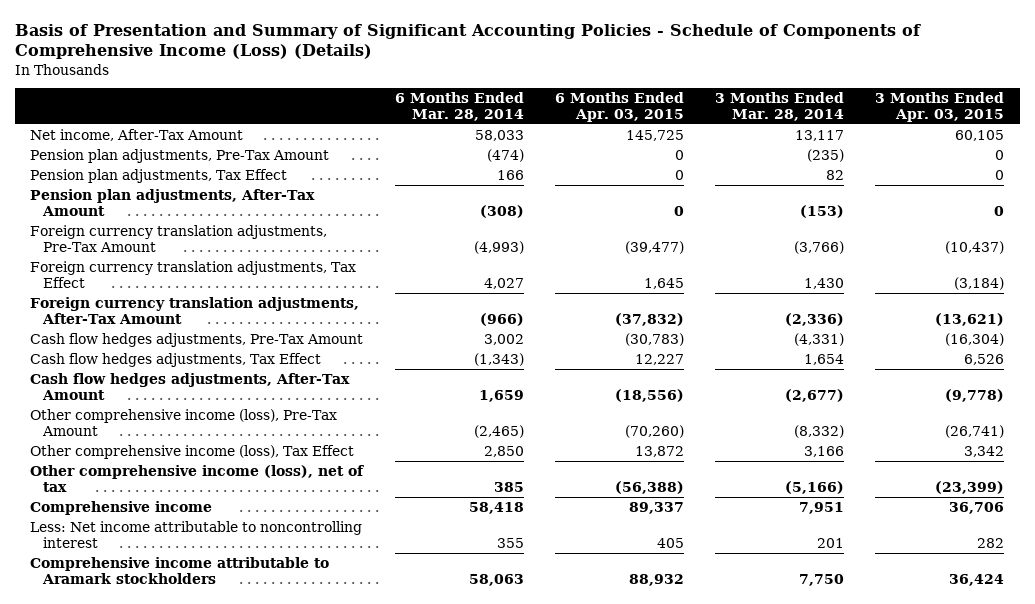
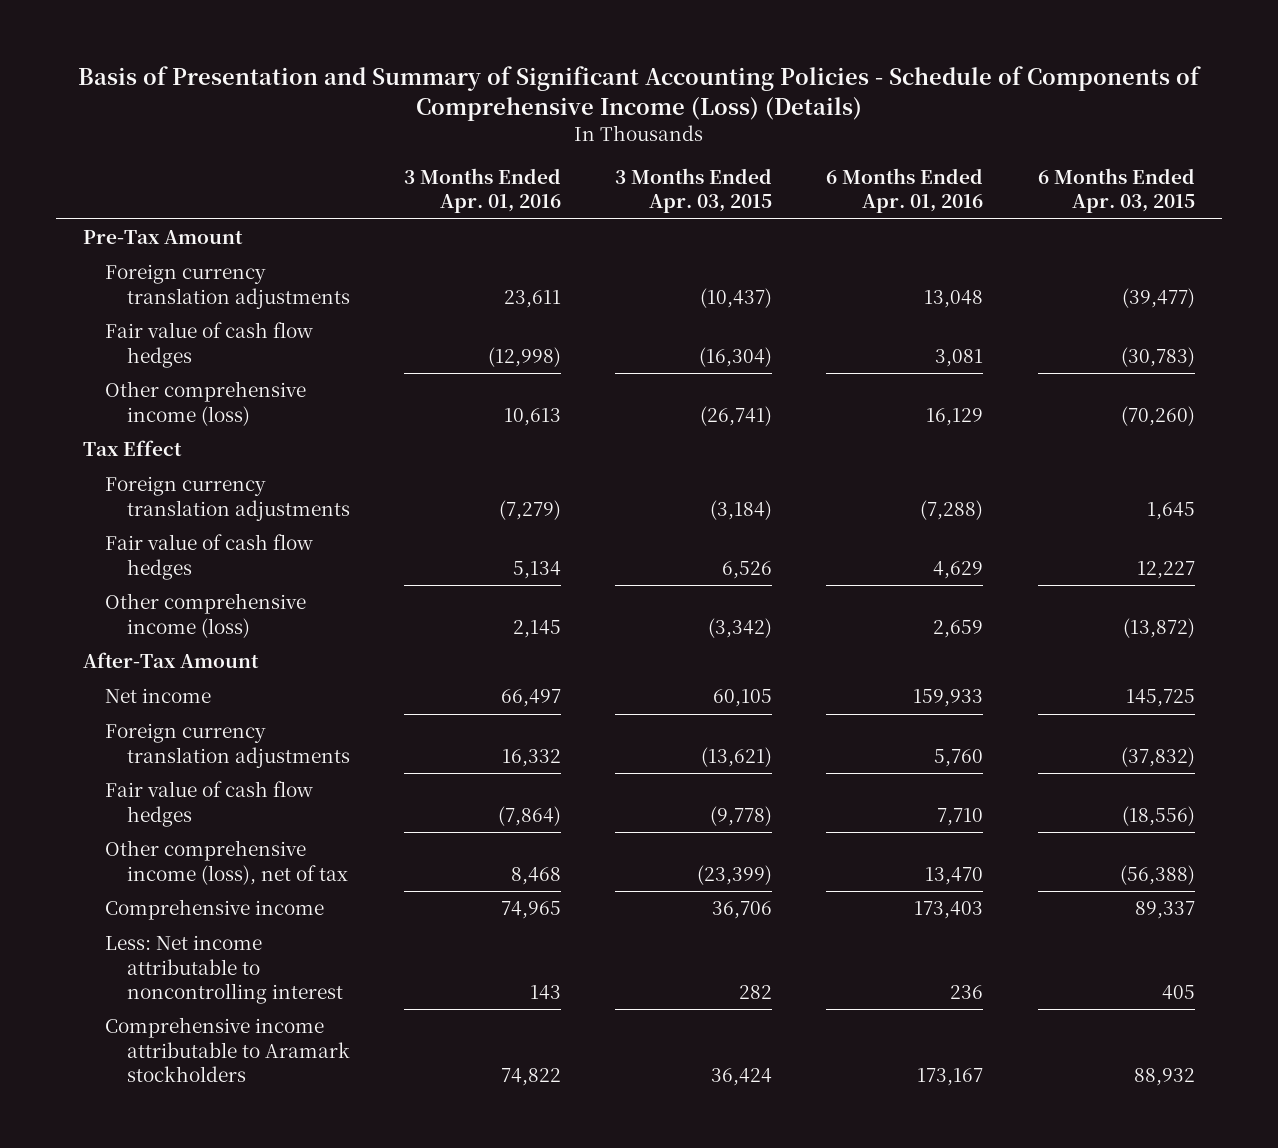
- | 6 Months Ended Mar. 28, 2014 | 6 Months Ended Apr. 03, 2015 | 3 Months Ended Mar. 28, 2014 | 3 Months Ended Apr. 03, 2015
+ | 3 Months Ended Apr. 01, 2016 | 3 Months Ended Apr. 03, 2015 | 6 Months Ended Apr. 01, 2016 | 6 Months Ended Apr. 03, 2015
- Net income, After-Tax Amount | 58,033 | 145,725 | 13,117 | 60,105
- Pension plan adjustments, Pre-Tax Amount | (474) | 0 | (235) | 0
- Pension plan adjustments, Tax Effect | 166 | 0 | 82 | 0
- Pension plan adjustments, After-Tax Amount | (308) | 0 | (153) | 0
- Foreign currency translation adjustments, Pre-Tax Amount | (4,993) | (39,477) | (3,766) | (10,437)
- Foreign currency translation adjustments, Tax Effect | 4,027 | 1,645 | 1,430 | (3,184)
- Foreign currency translation adjustments, After-Tax Amount | (966) | (37,832) | (2,336) | (13,621)
- Cash flow hedges adjustments, Pre-Tax Amount | 3,002 | (30,783) | (4,331) | (16,304)
- Cash flow hedges adjustments, Tax Effect | (1,343) | 12,227 | 1,654 | 6,526
- Cash flow hedges adjustments, After-Tax Amount | 1,659 | (18,556) | (2,677) | (9,778)
- Other comprehensive income (loss), Pre-Tax Amount | (2,465) | (70,260) | (8,332) | (26,741)
- Other comprehensive income (loss), Tax Effect | 2,850 | 13,872 | 3,166 | 3,342
+ Pre-Tax Amount
+ Foreign currency translation adjustments | 23,611 | (10,437) | 13,048 | (39,477)
+ Fair value of cash flow hedges | (12,998) | (16,304) | 3,081 | (30,783)
+ Other comprehensive income (loss) | 10,613 | (26,741) | 16,129 | (70,260)
+ Tax Effect
+ Foreign currency translation adjustments | (7,279) | (3,184) | (7,288) | 1,645
+ Fair value of cash flow hedges | 5,134 | 6,526 | 4,629 | 12,227
+ Other comprehensive income (loss) | 2,145 | (3,342) | 2,659 | (13,872)
+ After-Tax Amount
+ Net income | 66,497 | 60,105 | 159,933 | 145,725
+ Foreign currency translation adjustments | 16,332 | (13,621) | 5,760 | (37,832)
+ Fair value of cash flow hedges | (7,864) | (9,778) | 7,710 | (18,556)

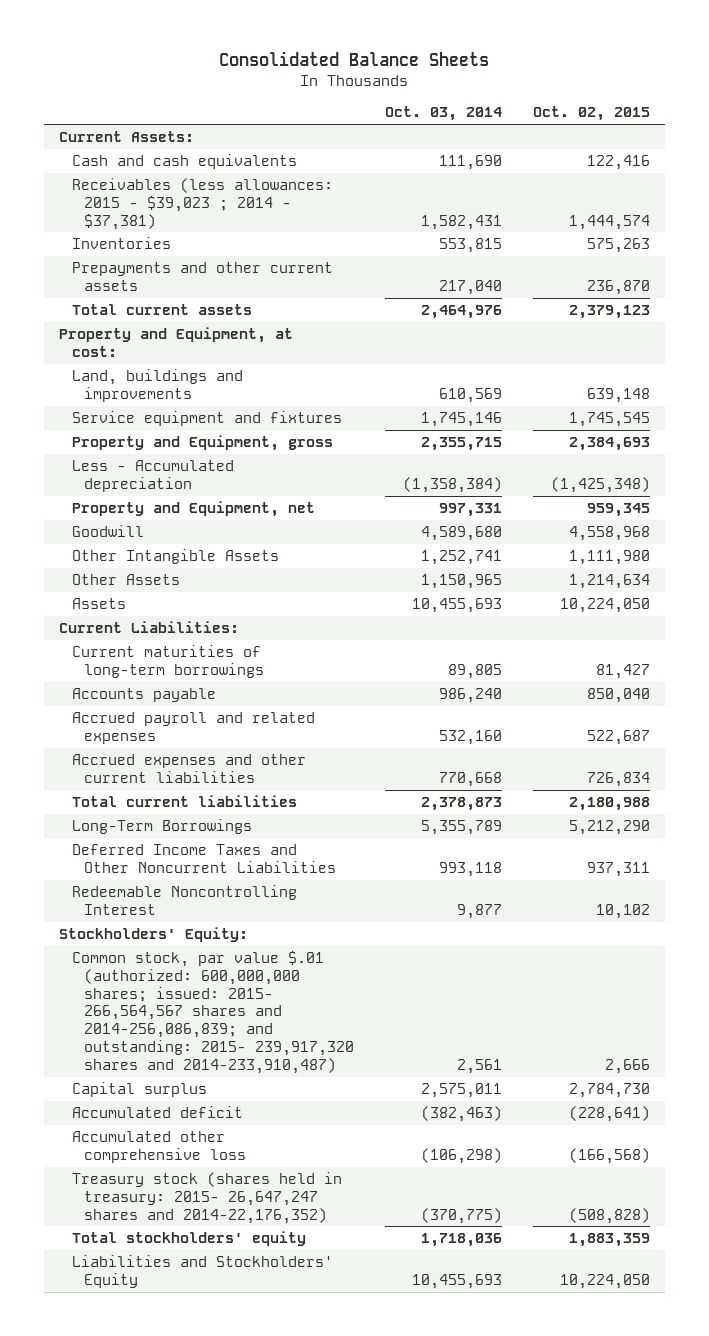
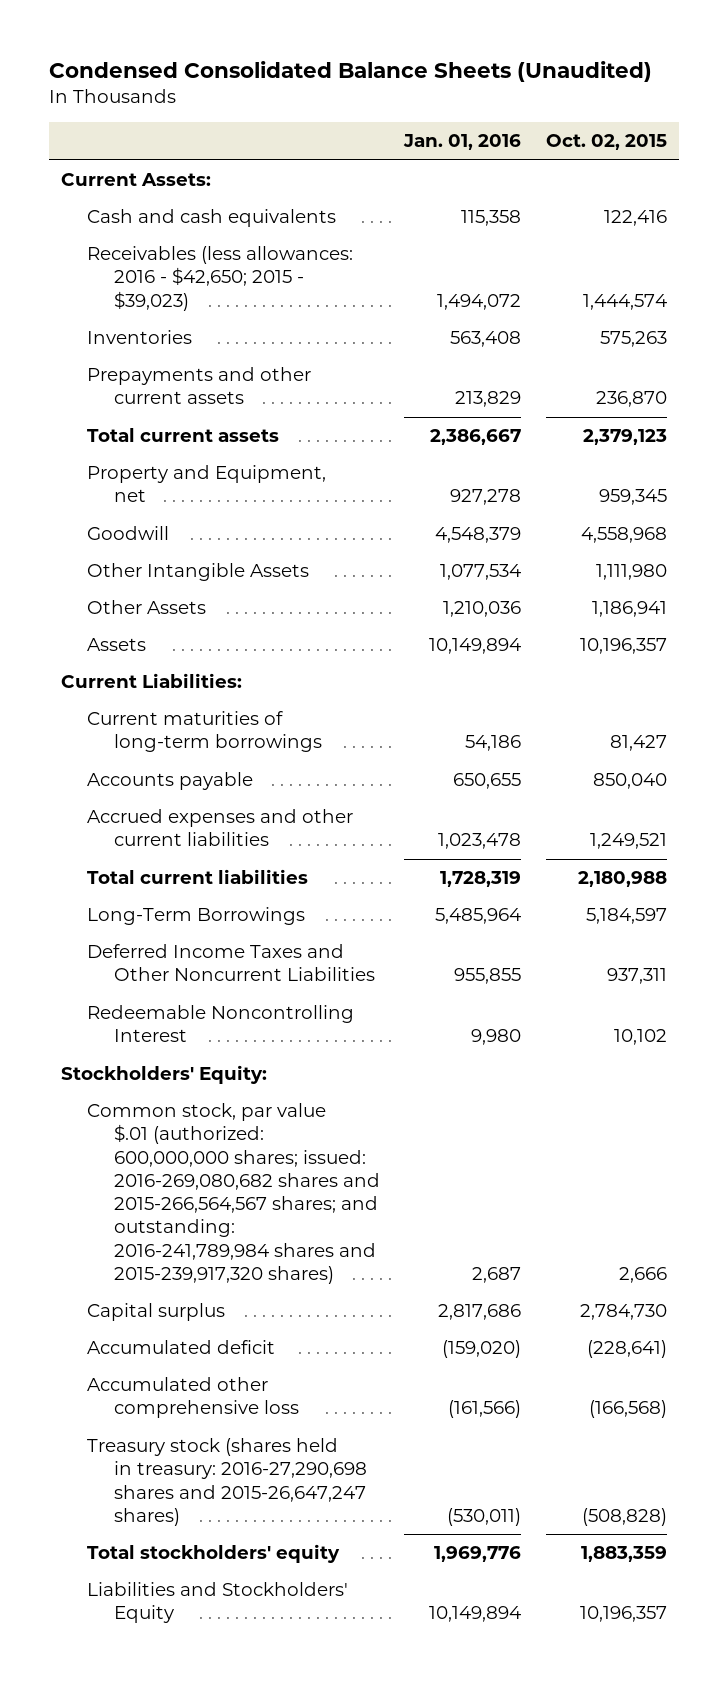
- Consolidated Balance Sheets
+ Condensed Consolidated Balance Sheets (Unaudited)
- | Oct. 03, 2014 | Oct. 02, 2015
+ | Jan. 01, 2016 | Oct. 02, 2015
- Receivables (less allowances: 2015 - $39,023 ; 2014 - $37,381) | 1,582,431 | 1,444,574
+ Receivables (less allowances: 2016 - $42,650; 2015 - $39,023) | 1,494,072 | 1,444,574
- Property and Equipment, at cost:
- Land, buildings and improvements | 610,569 | 639,148
- Service equipment and fixtures | 1,745,146 | 1,745,545
- Property and Equipment, gross | 2,355,715 | 2,384,693
- Less - Accumulated depreciation | (1,358,384) | (1,425,348)
- Other Assets | 1,150,965 | 1,214,634
- Assets | 10,455,693 | 10,224,050
+ Other Assets | 1,210,036 | 1,186,941
+ Assets | 10,149,894 | 10,196,357
- Accrued payroll and related expenses | 532,160 | 522,687
- Accrued expenses and other current liabilities | 770,668 | 726,834
+ Accrued expenses and other current liabilities | 1,023,478 | 1,249,521
- Long-Term Borrowings | 5,355,789 | 5,212,290
+ Long-Term Borrowings | 5,485,964 | 5,184,597
- Common stock, par value $.01 (authorized: 600,000,000 shares; issued: 2015- 266,564,567 shares and 2014-256,086,839; and outstanding: 2015- 239,917,320 shares and 2014-233,910,487) | 2,561 | 2,666
+ Common stock, par value $.01 (authorized: 600,000,000 shares; issued: 2016-269,080,682 shares and 2015-266,564,567 shares; and outstanding: 2016-241,789,984 shares and 2015-239,917,320 shares) | 2,687 | 2,666
- Treasury stock (shares held in treasury: 2015- 26,647,247 shares and 2014-22,176,352) | (370,775) | (508,828)
+ Treasury stock (shares held in treasury: 2016-27,290,698 shares and 2015-26,647,247 shares) | (530,011) | (508,828)
- Liabilities and Stockholders' Equity | 10,455,693 | 10,224,050
+ Liabilities and Stockholders' Equity | 10,149,894 | 10,196,357

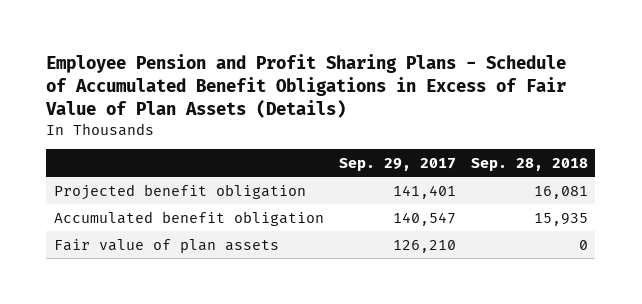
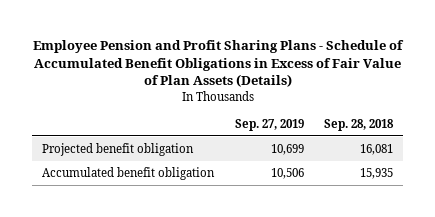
- | Sep. 29, 2017 | Sep. 28, 2018
+ | Sep. 27, 2019 | Sep. 28, 2018
- Fair value of plan assets | 126,210 | 0

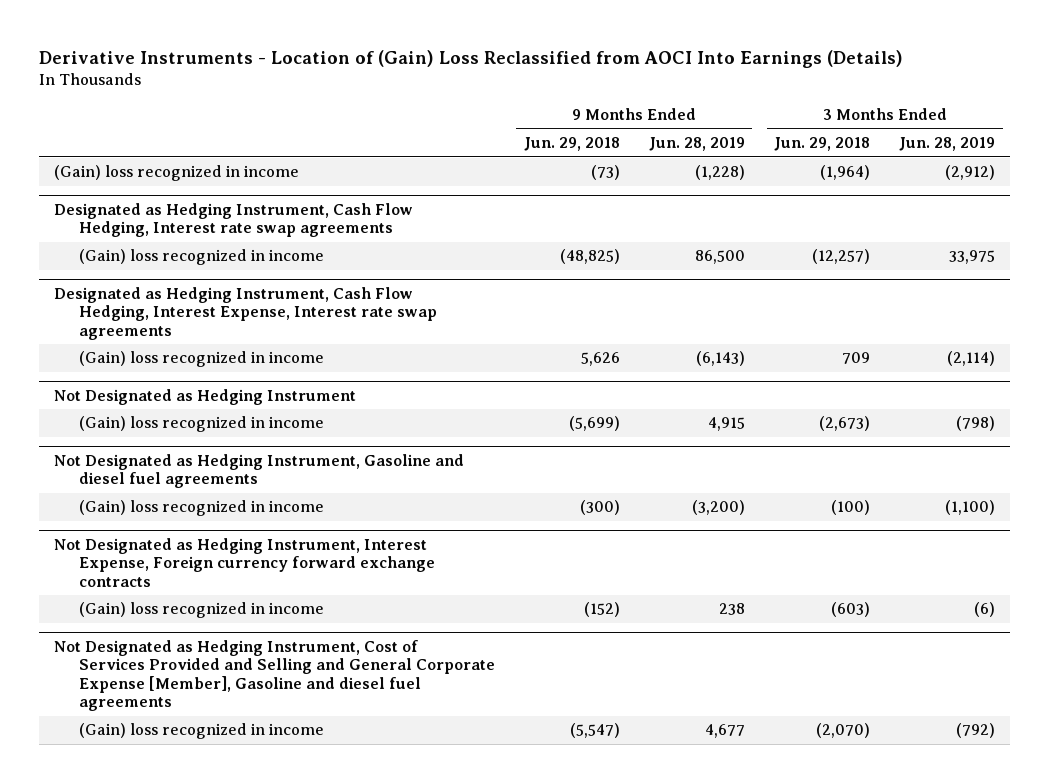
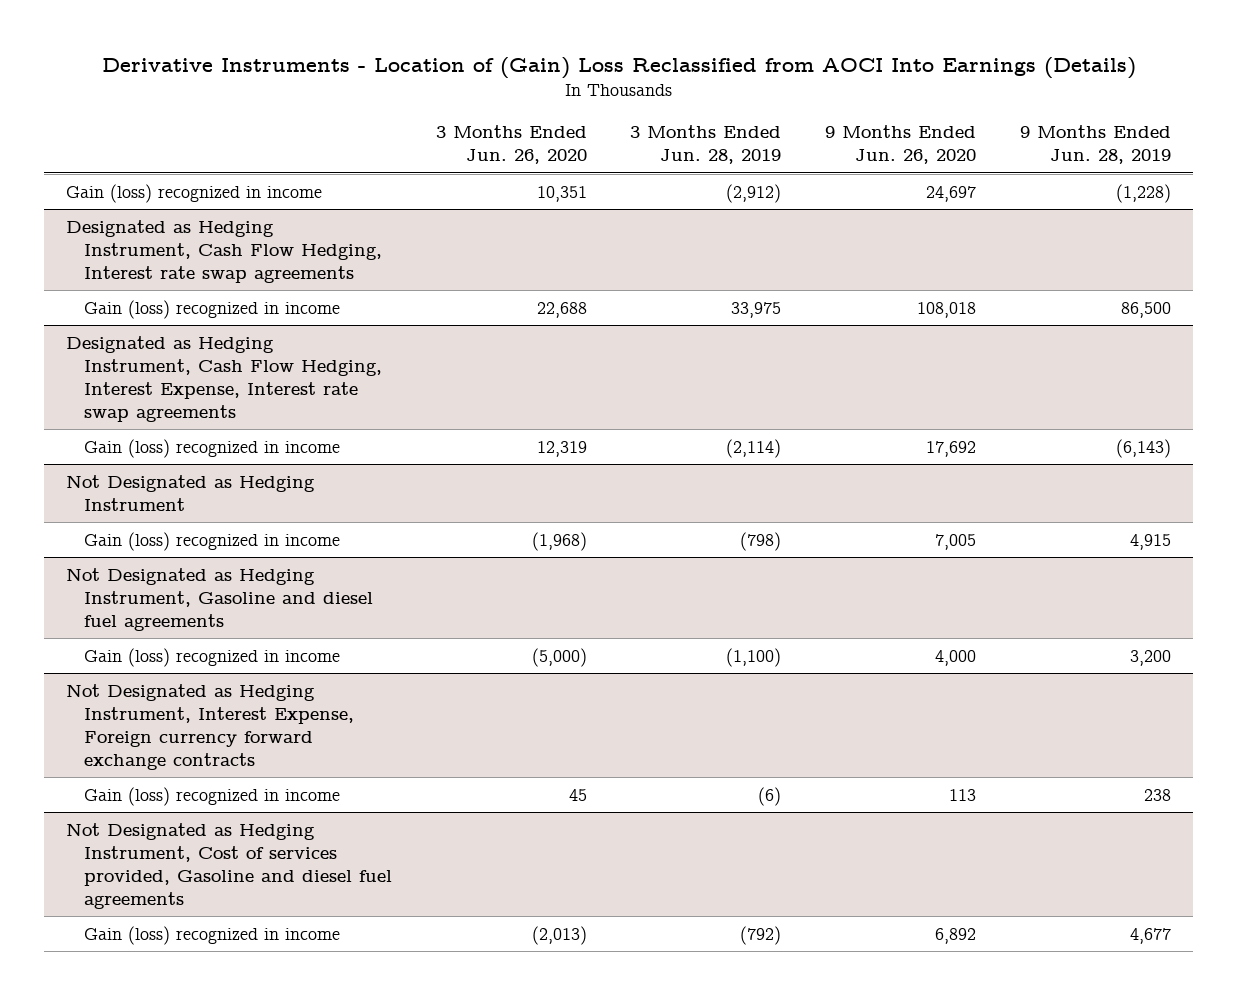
- | 9 Months Ended Jun. 29, 2018 | 9 Months Ended Jun. 28, 2019 | 3 Months Ended Jun. 29, 2018 | 3 Months Ended Jun. 28, 2019
+ | 3 Months Ended Jun. 26, 2020 | 3 Months Ended Jun. 28, 2019 | 9 Months Ended Jun. 26, 2020 | 9 Months Ended Jun. 28, 2019
- (Gain) loss recognized in income | (73) | (1,228) | (1,964) | (2,912)
+ Gain (loss) recognized in income | 10,351 | (2,912) | 24,697 | (1,228)
@ Designated as Hedging Instrument, Cash Flow Hedging, Interest rate swap agreements
- (Gain) loss recognized in income | (48,825) | 86,500 | (12,257) | 33,975
+ Gain (loss) recognized in income | 22,688 | 33,975 | 108,018 | 86,500
@ Designated as Hedging Instrument, Cash Flow Hedging, Interest Expense, Interest rate swap agreements
- (Gain) loss recognized in income | 5,626 | (6,143) | 709 | (2,114)
+ Gain (loss) recognized in income | 12,319 | (2,114) | 17,692 | (6,143)
@ Not Designated as Hedging Instrument
- (Gain) loss recognized in income | (5,699) | 4,915 | (2,673) | (798)
+ Gain (loss) recognized in income | (1,968) | (798) | 7,005 | 4,915
@ Not Designated as Hedging Instrument, Gasoline and diesel fuel agreements
- (Gain) loss recognized in income | (300) | (3,200) | (100) | (1,100)
+ Gain (loss) recognized in income | (5,000) | (1,100) | 4,000 | 3,200
@ Not Designated as Hedging Instrument, Interest Expense, Foreign currency forward exchange contracts
- (Gain) loss recognized in income | (152) | 238 | (603) | (6)
- Not Designated as Hedging Instrument, Cost of Services Provided and Selling and General Corporate Expense [Member], Gasoline and diesel fuel agreements
- (Gain) loss recognized in income | (5,547) | 4,677 | (2,070) | (792)
@ Not Designated as Hedging Instrument, Interest Expense, Foreign currency forward exchange contracts
+ Gain (loss) recognized in income | 45 | (6) | 113 | 238
+ Not Designated as Hedging Instrument, Cost of services provided, Gasoline and diesel fuel agreements
+ Gain (loss) recognized in income | (2,013) | (792) | 6,892 | 4,677

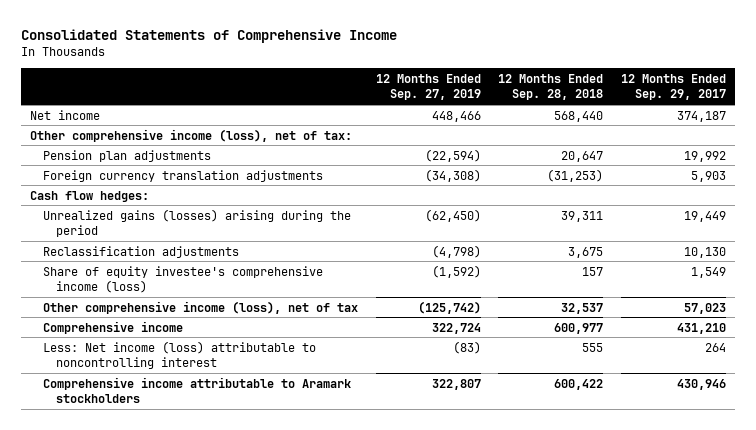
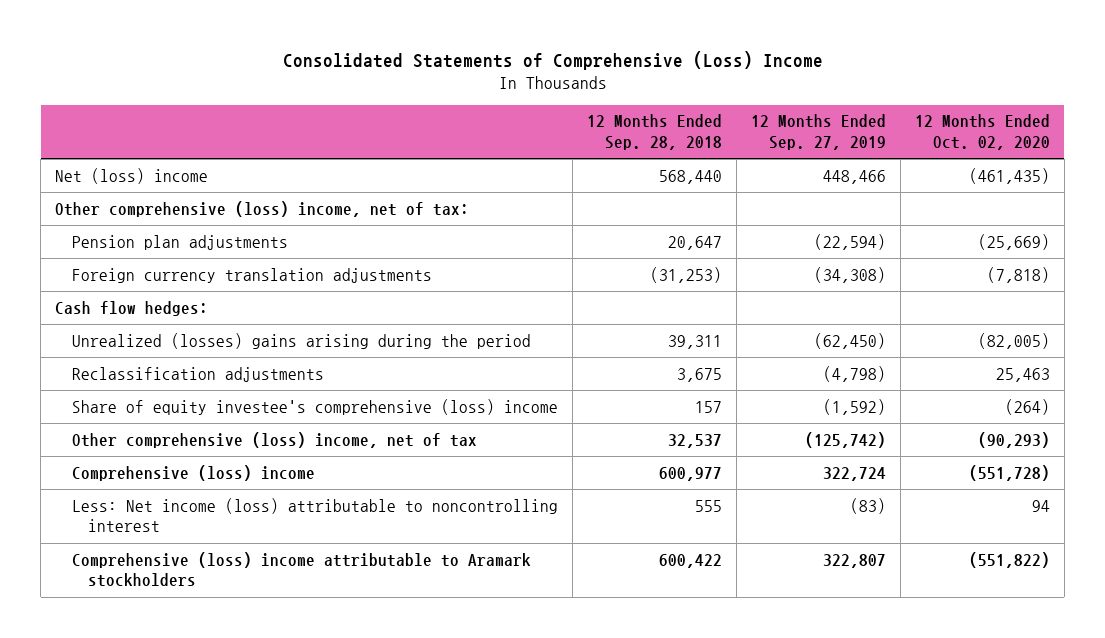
- Consolidated Statements of Comprehensive Income
+ Consolidated Statements of Comprehensive (Loss) Income
- | 12 Months Ended Sep. 27, 2019 | 12 Months Ended Sep. 28, 2018 | 12 Months Ended Sep. 29, 2017
+ | 12 Months Ended Sep. 28, 2018 | 12 Months Ended Sep. 27, 2019 | 12 Months Ended Oct. 02, 2020
- Net income | 448,466 | 568,440 | 374,187
- Other comprehensive income (loss), net of tax:
+ Net (loss) income | 568,440 | 448,466 | (461,435)
+ Other comprehensive (loss) income, net of tax:
- Unrealized gains (losses) arising during the period | (62,450) | 39,311 | 19,449
+ Unrealized (losses) gains arising during the period | 39,311 | (62,450) | (82,005)
- Share of equity investee's comprehensive income (loss) | (1,592) | 157 | 1,549
- Other comprehensive income (loss), net of tax | (125,742) | 32,537 | 57,023
- Comprehensive income | 322,724 | 600,977 | 431,210
+ Share of equity investee's comprehensive (loss) income | 157 | (1,592) | (264)
+ Other comprehensive (loss) income, net of tax | 32,537 | (125,742) | (90,293)
+ Comprehensive (loss) income | 600,977 | 322,724 | (551,728)
- Comprehensive income attributable to Aramark stockholders | 322,807 | 600,422 | 430,946
+ Comprehensive (loss) income attributable to Aramark stockholders | 600,422 | 322,807 | (551,822)

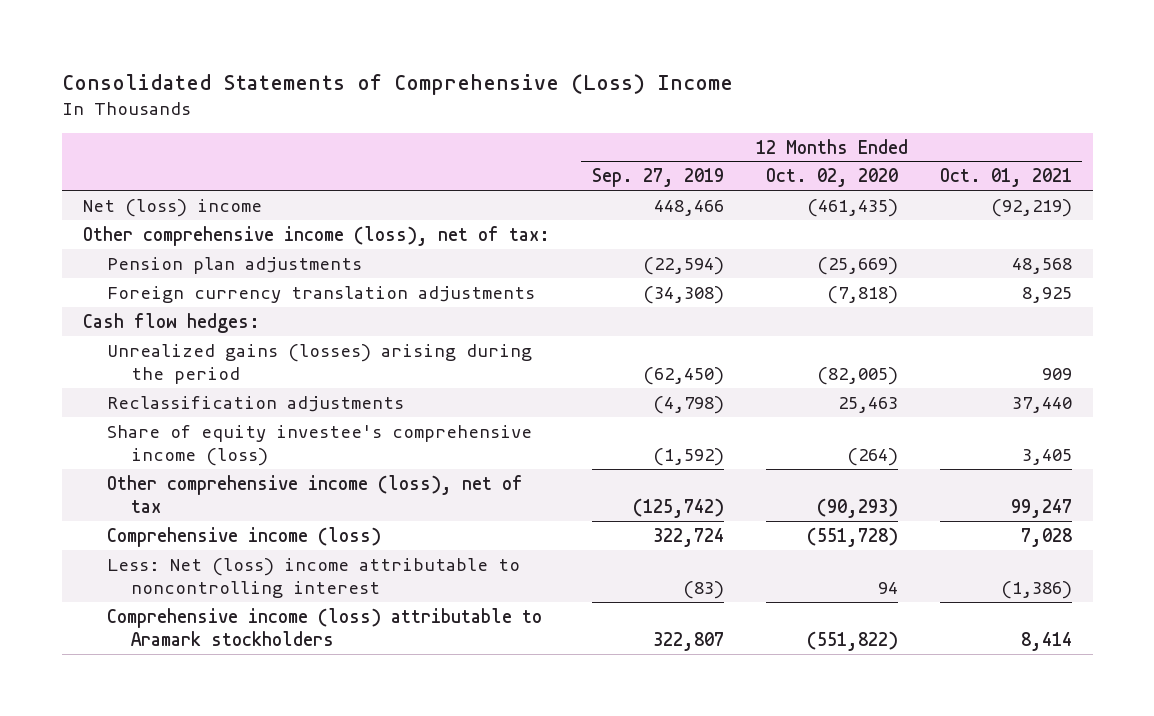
- | 12 Months Ended Sep. 28, 2018 | 12 Months Ended Sep. 27, 2019 | 12 Months Ended Oct. 02, 2020
+ | 12 Months Ended Sep. 27, 2019 | 12 Months Ended Oct. 02, 2020 | 12 Months Ended Oct. 01, 2021
- Other comprehensive (loss) income, net of tax:
+ Other comprehensive income (loss), net of tax:
- Unrealized (losses) gains arising during the period | 39,311 | (62,450) | (82,005)
+ Unrealized gains (losses) arising during the period | (62,450) | (82,005) | 909
- Share of equity investee's comprehensive (loss) income | 157 | (1,592) | (264)
- Other comprehensive (loss) income, net of tax | 32,537 | (125,742) | (90,293)
- Comprehensive (loss) income | 600,977 | 322,724 | (551,728)
- Less: Net income (loss) attributable to noncontrolling interest | 555 | (83) | 94
- Comprehensive (loss) income attributable to Aramark stockholders | 600,422 | 322,807 | (551,822)
+ Share of equity investee's comprehensive income (loss) | (1,592) | (264) | 3,405
+ Other comprehensive income (loss), net of tax | (125,742) | (90,293) | 99,247
+ Comprehensive income (loss) | 322,724 | (551,728) | 7,028
+ Less: Net (loss) income attributable to noncontrolling interest | (83) | 94 | (1,386)
+ Comprehensive income (loss) attributable to Aramark stockholders | 322,807 | (551,822) | 8,414

